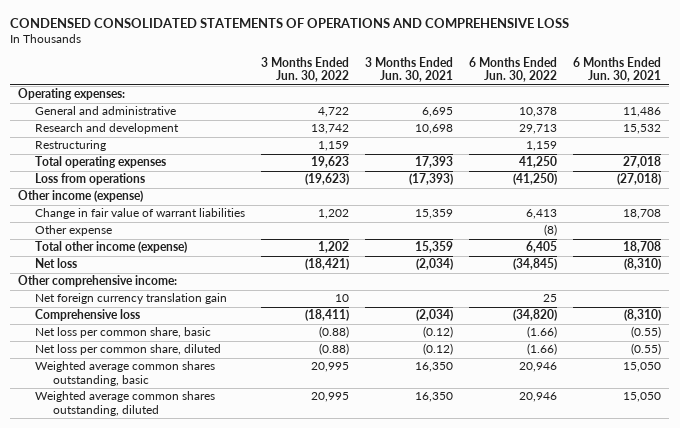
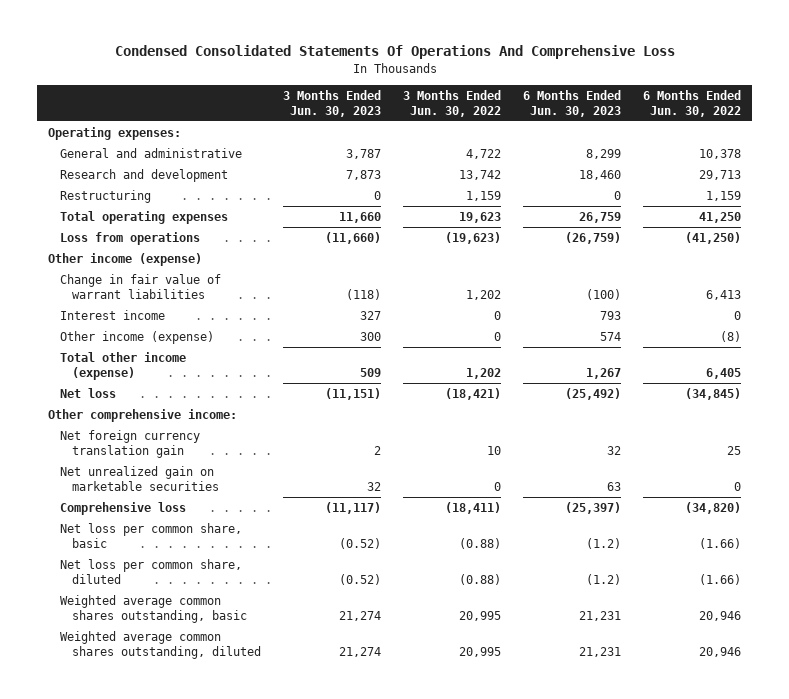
- CONDENSED CONSOLIDATED STATEMENTS OF OPERATIONS AND COMPREHENSIVE LOSS
+ Condensed Consolidated Statements Of Operations And Comprehensive Loss
- | 3 Months Ended Jun. 30, 2022 | 3 Months Ended Jun. 30, 2021 | 6 Months Ended Jun. 30, 2022 | 6 Months Ended Jun. 30, 2021
+ | 3 Months Ended Jun. 30, 2023 | 3 Months Ended Jun. 30, 2022 | 6 Months Ended Jun. 30, 2023 | 6 Months Ended Jun. 30, 2022
- Other expense | | | (8) |
+ Interest income | 327 | 0 | 793 | 0
+ Other income (expense) | 300 | 0 | 574 | (8)
+ Net unrealized gain on marketable securities | 32 | 0 | 63 | 0

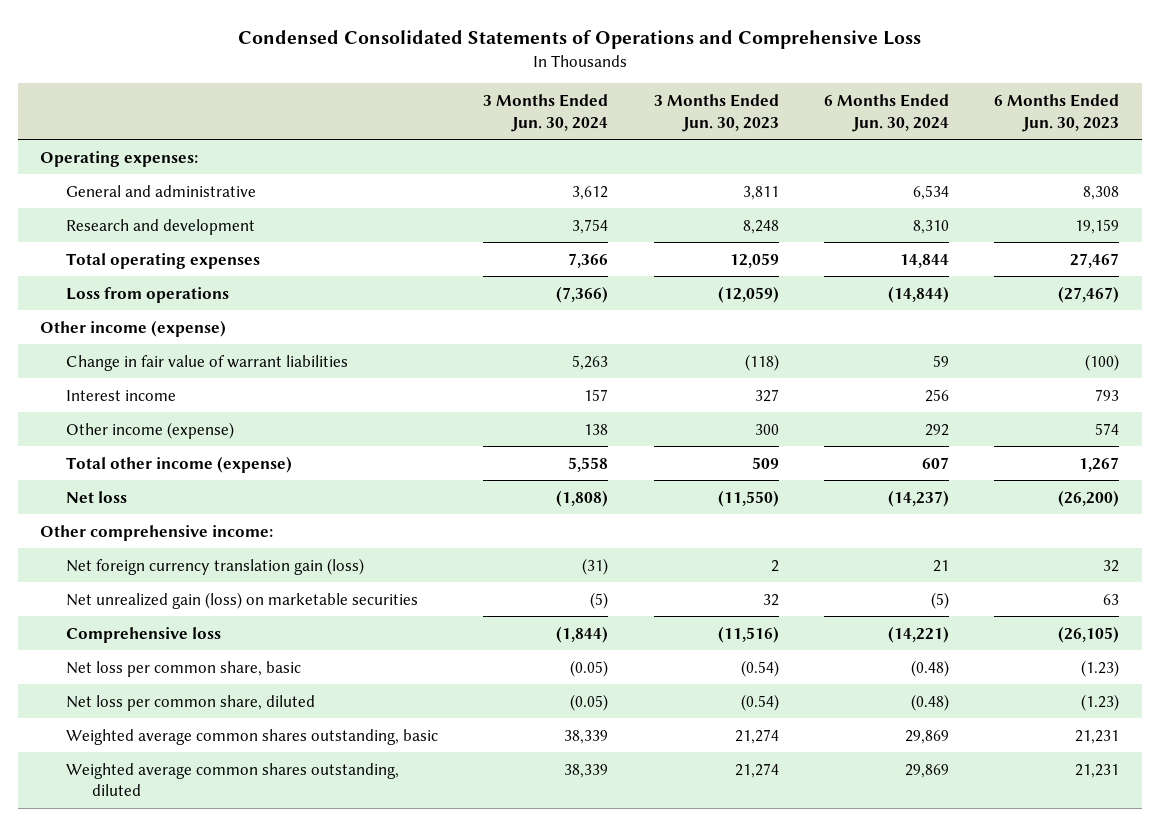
- Condensed Consolidated Statements Of Operations And Comprehensive Loss
+ Condensed Consolidated Statements of Operations and Comprehensive Loss
- | 3 Months Ended Jun. 30, 2023 | 3 Months Ended Jun. 30, 2022 | 6 Months Ended Jun. 30, 2023 | 6 Months Ended Jun. 30, 2022
+ | 3 Months Ended Jun. 30, 2024 | 3 Months Ended Jun. 30, 2023 | 6 Months Ended Jun. 30, 2024 | 6 Months Ended Jun. 30, 2023
- General and administrative | 3,787 | 4,722 | 8,299 | 10,378
- Research and development | 7,873 | 13,742 | 18,460 | 29,713
- Restructuring | 0 | 1,159 | 0 | 1,159
- Total operating expenses | 11,660 | 19,623 | 26,759 | 41,250
- Loss from operations | (11,660) | (19,623) | (26,759) | (41,250)
+ General and administrative | 3,612 | 3,811 | 6,534 | 8,308
+ Research and development | 3,754 | 8,248 | 8,310 | 19,159
+ Total operating expenses | 7,366 | 12,059 | 14,844 | 27,467
+ Loss from operations | (7,366) | (12,059) | (14,844) | (27,467)
- Net loss | (11,151) | (18,421) | (25,492) | (34,845)
+ Net loss | (1,808) | (11,550) | (14,237) | (26,200)
- Net foreign currency translation gain | 2 | 10 | 32 | 25
- Net unrealized gain on marketable securities | 32 | 0 | 63 | 0
- Comprehensive loss | (11,117) | (18,411) | (25,397) | (34,820)
- Net loss per common share, basic | (0.52) | (0.88) | (1.2) | (1.66)
- Net loss per common share, diluted | (0.52) | (0.88) | (1.2) | (1.66)
+ Net foreign currency translation gain (loss) | (31) | 2 | 21 | 32
+ Net unrealized gain (loss) on marketable securities | (5) | 32 | (5) | 63
+ Comprehensive loss | (1,844) | (11,516) | (14,221) | (26,105)
+ Net loss per common share, basic | (0.05) | (0.54) | (0.48) | (1.23)
+ Net loss per common share, diluted | (0.05) | (0.54) | (0.48) | (1.23)

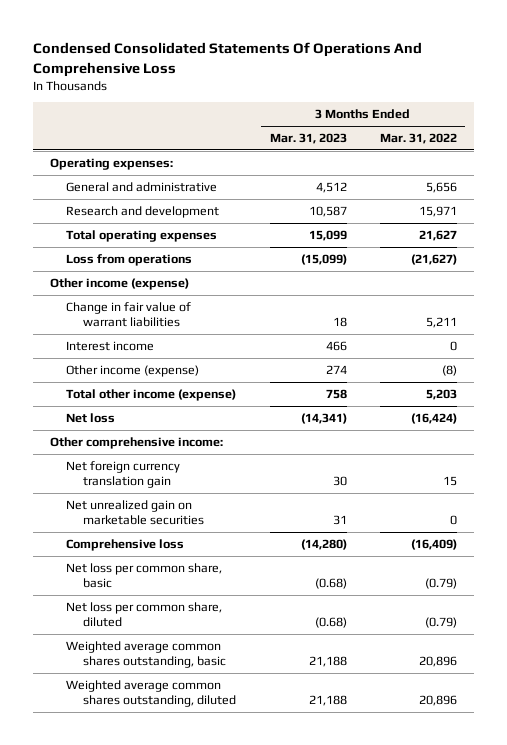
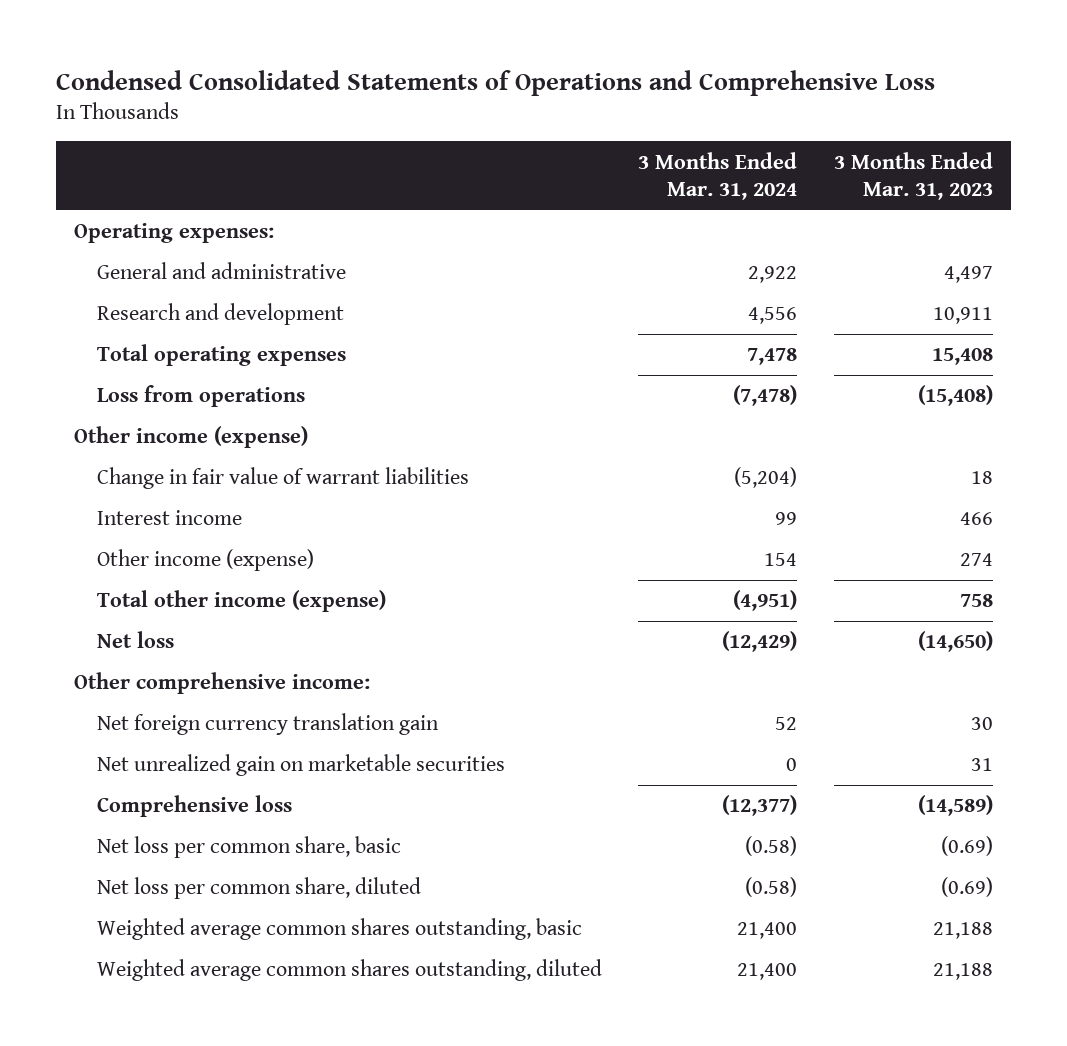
- Condensed Consolidated Statements Of Operations And Comprehensive Loss
+ Condensed Consolidated Statements of Operations and Comprehensive Loss
- | 3 Months Ended Mar. 31, 2023 | 3 Months Ended Mar. 31, 2022
+ | 3 Months Ended Mar. 31, 2024 | 3 Months Ended Mar. 31, 2023
- General and administrative | 4,512 | 5,656
- Research and development | 10,587 | 15,971
- Total operating expenses | 15,099 | 21,627
- Loss from operations | (15,099) | (21,627)
+ General and administrative | 2,922 | 4,497
+ Research and development | 4,556 | 10,911
+ Total operating expenses | 7,478 | 15,408
+ Loss from operations | (7,478) | (15,408)
- Net loss | (14,341) | (16,424)
+ Net loss | (12,429) | (14,650)
- Comprehensive loss | (14,280) | (16,409)
- Net loss per common share, basic | (0.68) | (0.79)
- Net loss per common share, diluted | (0.68) | (0.79)
+ Comprehensive loss | (12,377) | (14,589)
+ Net loss per common share, basic | (0.58) | (0.69)
+ Net loss per common share, diluted | (0.58) | (0.69)

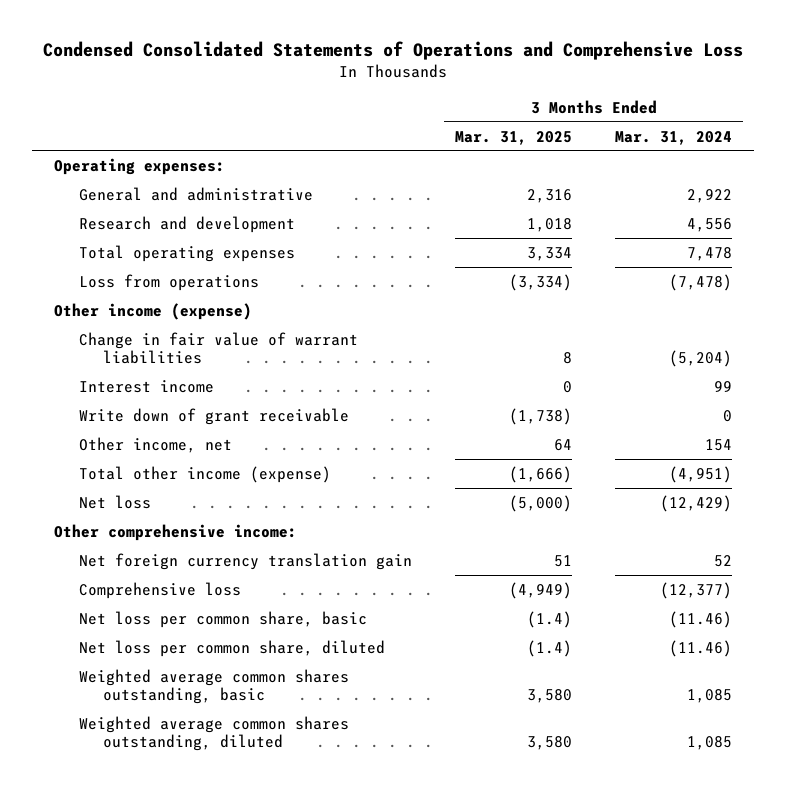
- | 3 Months Ended Mar. 31, 2024 | 3 Months Ended Mar. 31, 2023
+ | 3 Months Ended Mar. 31, 2025 | 3 Months Ended Mar. 31, 2024
- Other income (expense) | 154 | 274
+ Write down of grant receivable | (1,738) | 0
+ Other income, net | 64 | 154
- Net unrealized gain on marketable securities | 0 | 31
- Net loss per common share, basic | (0.58) | (0.69)
- Net loss per common share, diluted | (0.58) | (0.69)
- Weighted average common shares outstanding, basic | 21,400 | 21,188
- Weighted average common shares outstanding, diluted | 21,400 | 21,188
+ Net loss per common share, basic | (1.4) | (11.46)
+ Net loss per common share, diluted | (1.4) | (11.46)
+ Weighted average common shares outstanding, basic | 3,580 | 1,085
+ Weighted average common shares outstanding, diluted | 3,580 | 1,085

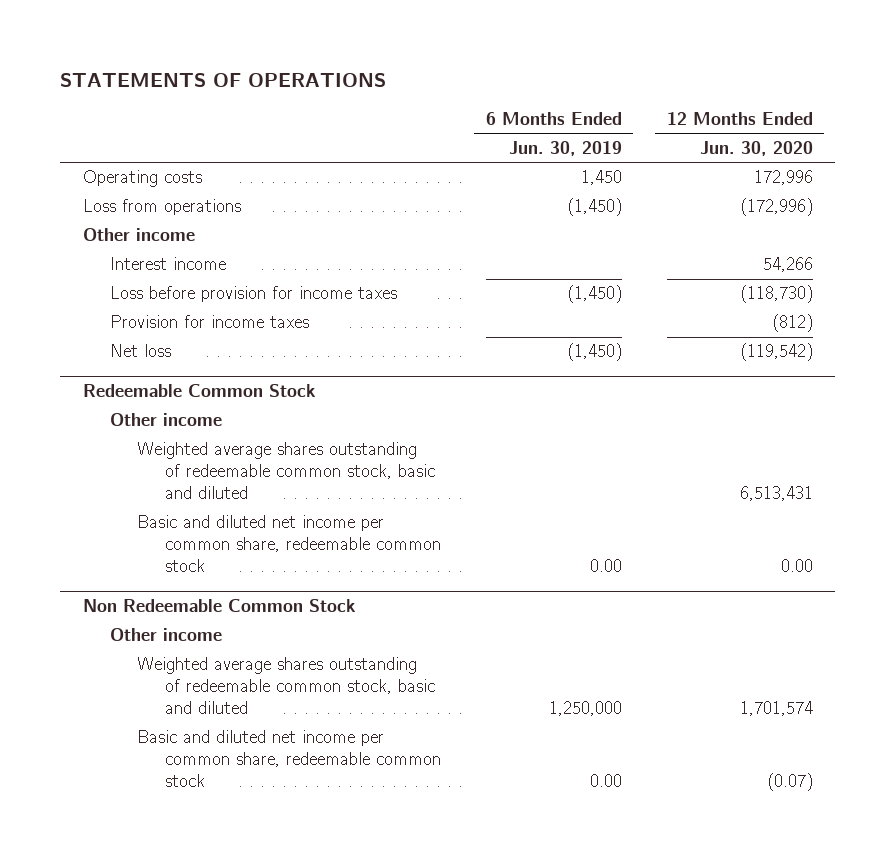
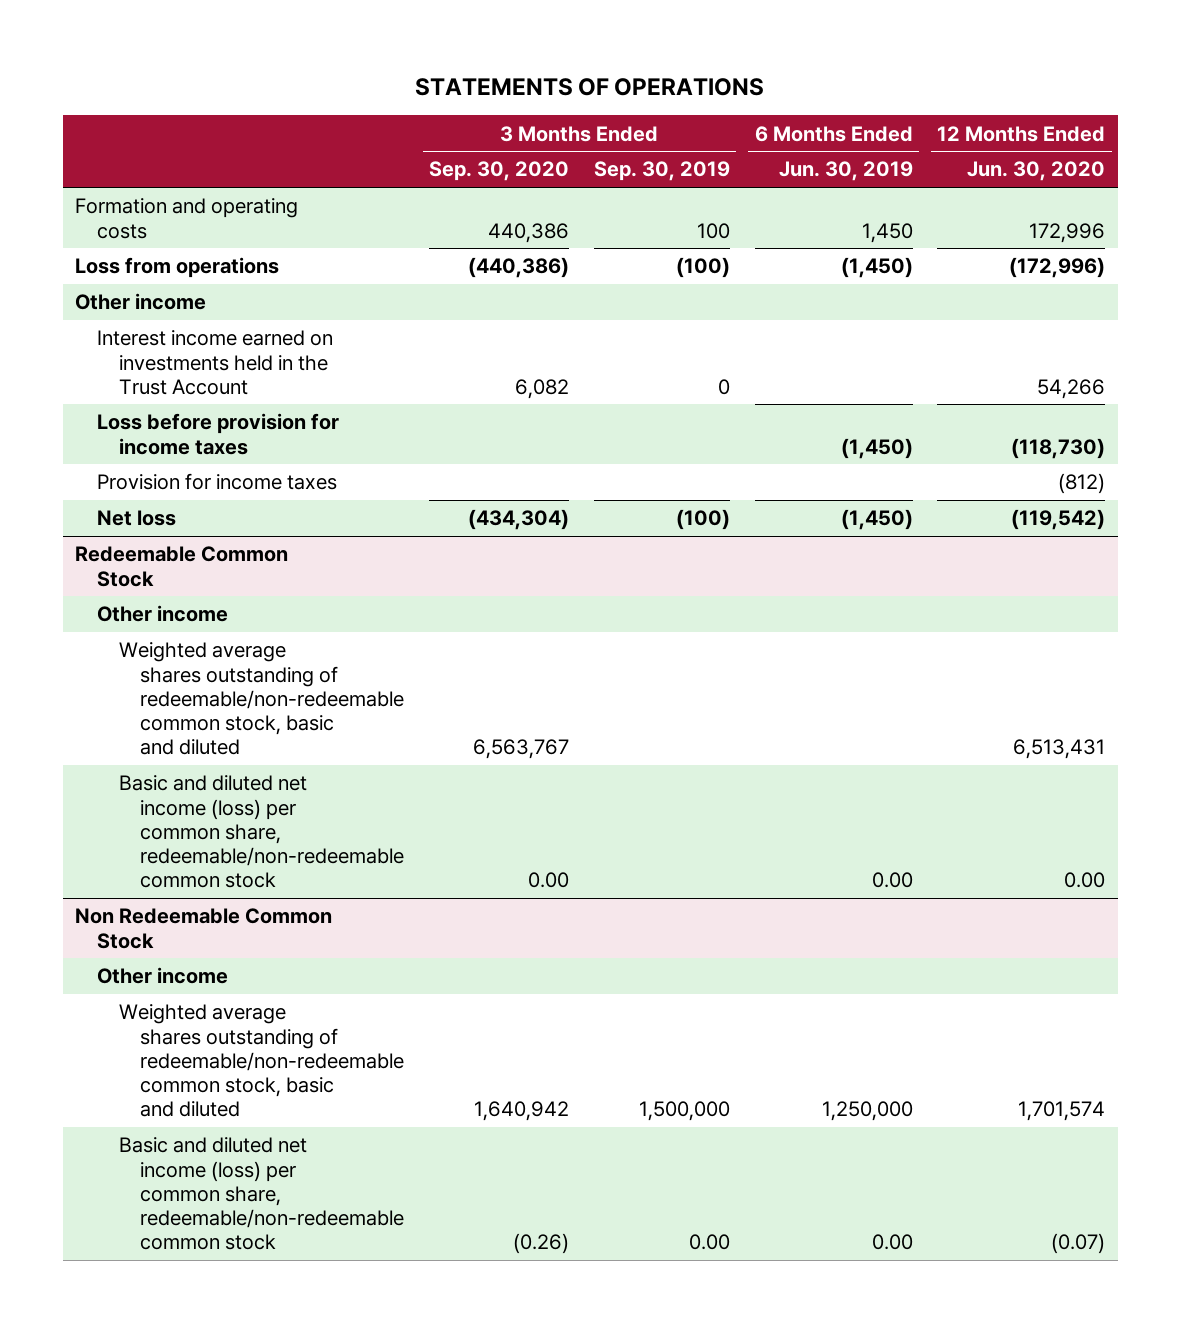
- | 6 Months Ended Jun. 30, 2019 | 12 Months Ended Jun. 30, 2020
+ | 3 Months Ended Sep. 30, 2020 | 3 Months Ended Sep. 30, 2019 | 6 Months Ended Jun. 30, 2019 | 12 Months Ended Jun. 30, 2020
- Operating costs | 1,450 | 172,996
+ Formation and operating costs | 440,386 | 100 | 1,450 | 172,996
- Interest income | | 54,266
+ Interest income earned on investments held in the Trust Account | 6,082 | 0 | | 54,266
@ Redeemable Common Stock
- Weighted average shares outstanding of redeemable common stock, basic and diluted | | 6,513,431
- Basic and diluted net income per common share, redeemable common stock | 0.00 | 0.00
+ Weighted average shares outstanding of redeemable/non-redeemable common stock, basic and diluted | 6,563,767 | | | 6,513,431
+ Basic and diluted net income (loss) per common share, redeemable/non-redeemable common stock | 0.00 | | 0.00 | 0.00
@ Non Redeemable Common Stock
- Weighted average shares outstanding of redeemable common stock, basic and diluted | 1,250,000 | 1,701,574
- Basic and diluted net income per common share, redeemable common stock | 0.00 | (0.07)
+ Weighted average shares outstanding of redeemable/non-redeemable common stock, basic and diluted | 1,640,942 | 1,500,000 | 1,250,000 | 1,701,574
+ Basic and diluted net income (loss) per common share, redeemable/non-redeemable common stock | (0.26) | 0.00 | 0.00 | (0.07)

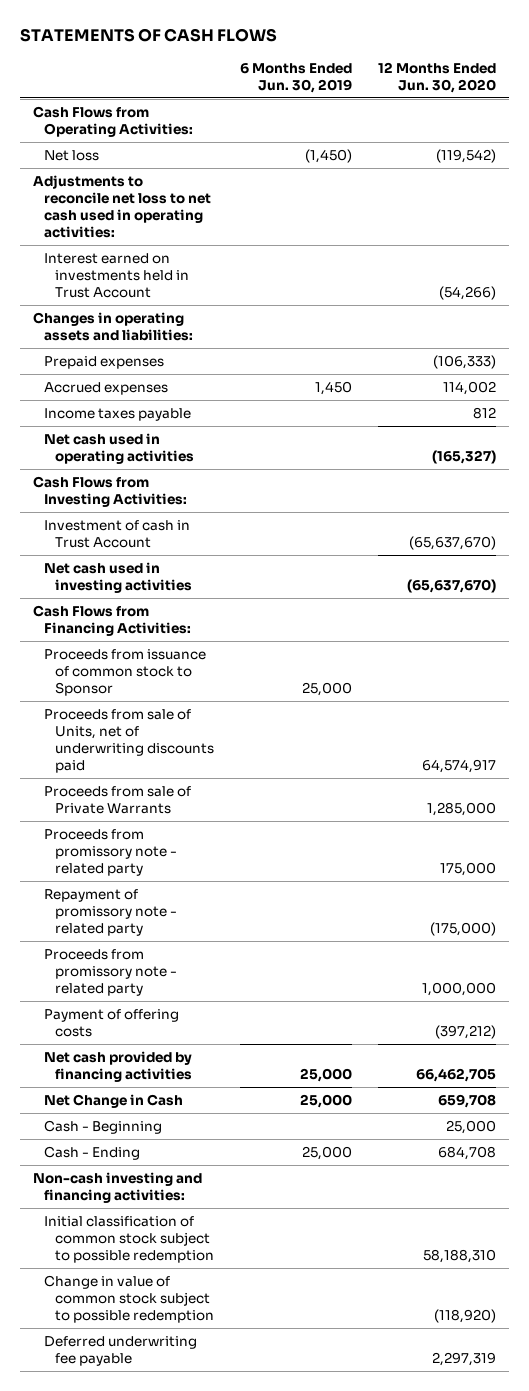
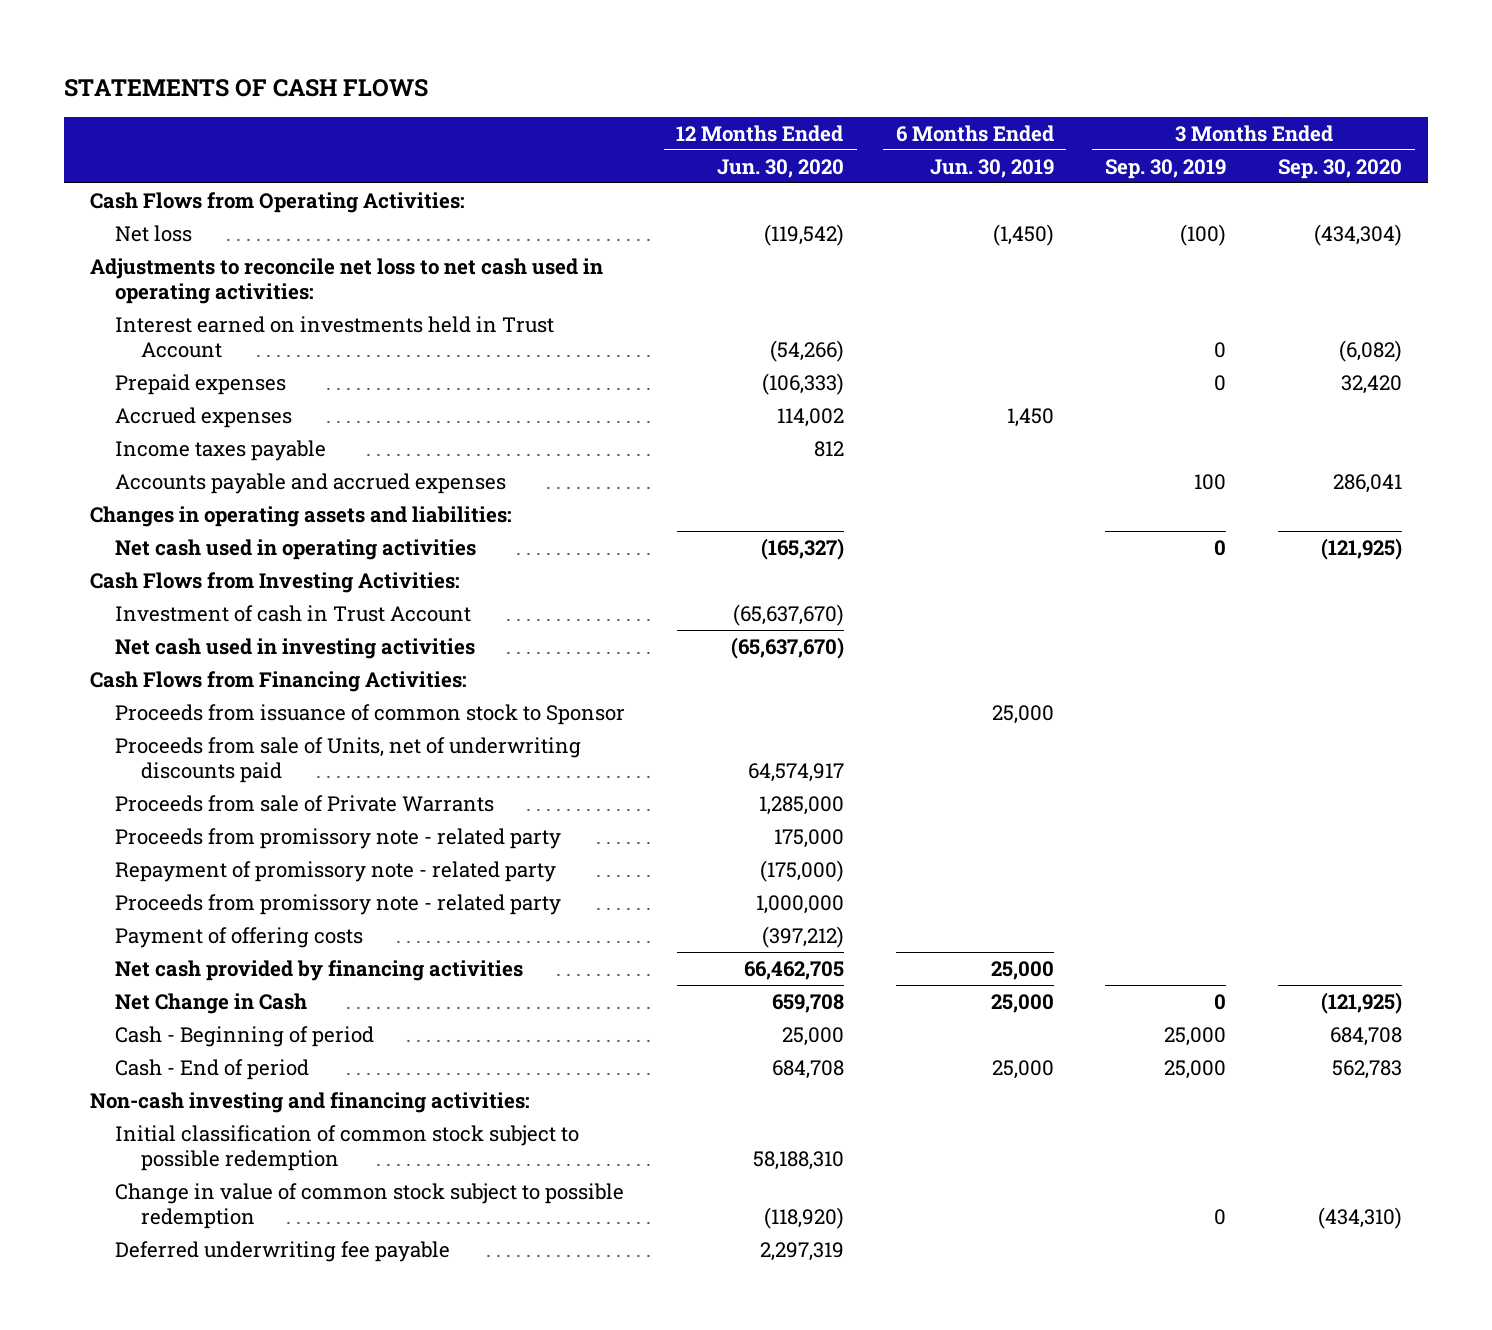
- | 6 Months Ended Jun. 30, 2019 | 12 Months Ended Jun. 30, 2020
+ | 12 Months Ended Jun. 30, 2020 | 6 Months Ended Jun. 30, 2019 | 3 Months Ended Sep. 30, 2019 | 3 Months Ended Sep. 30, 2020
+ Accounts payable and accrued expenses | | | 100 | 286,041
moved down: Changes in operating assets and liabilities:
- Cash - Beginning | | 25,000
- Cash - Ending | 25,000 | 684,708
+ Cash - Beginning of period | 25,000 | | 25,000 | 684,708
+ Cash - End of period | 684,708 | 25,000 | 25,000 | 562,783

